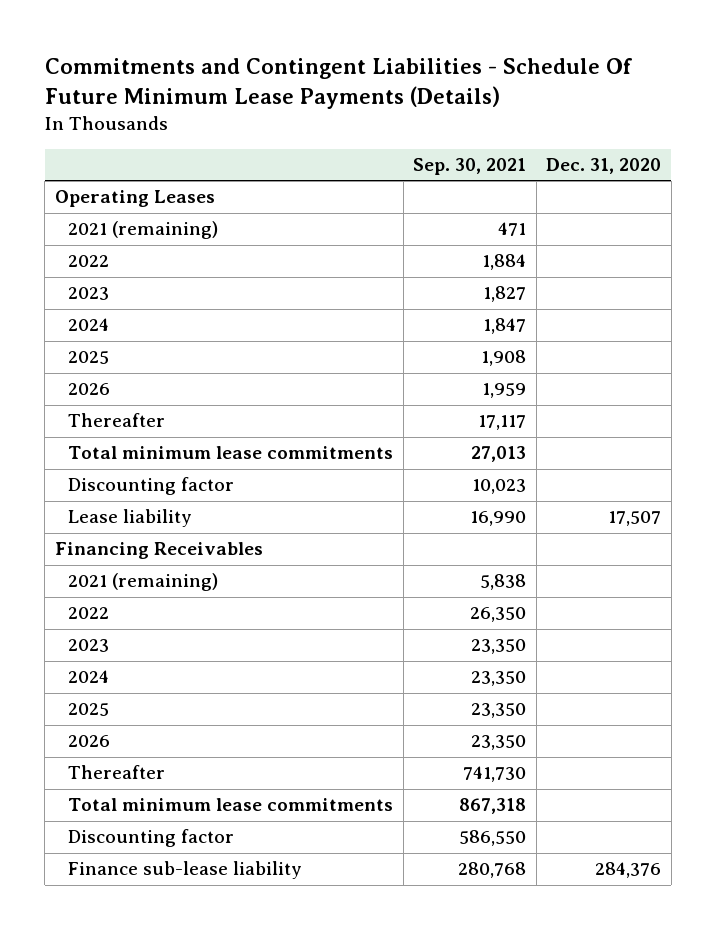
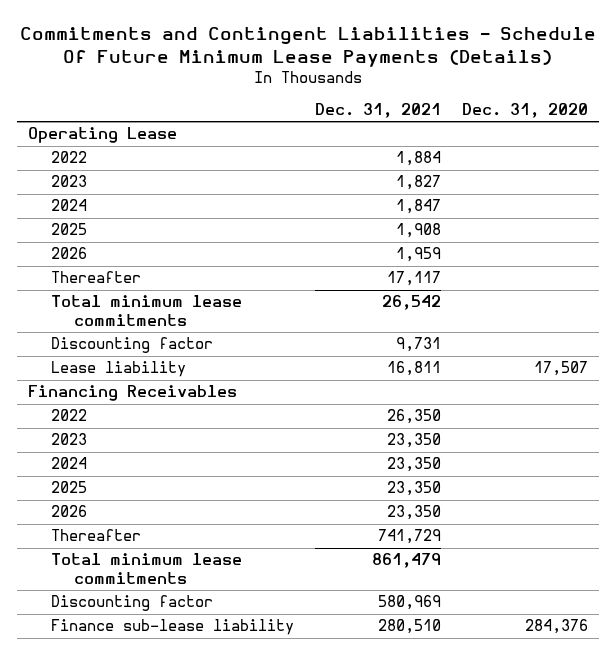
- | Sep. 30, 2021 | Dec. 31, 2020
+ | Dec. 31, 2021 | Dec. 31, 2020
- Operating Leases
- 2021 (remaining) | 471 |
+ Operating Lease
- 2021 (remaining) | 5,838 |

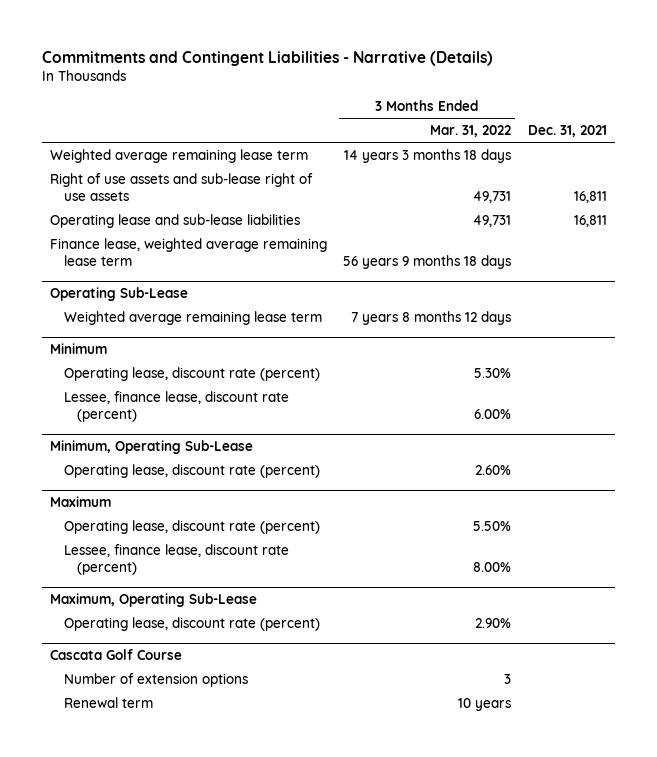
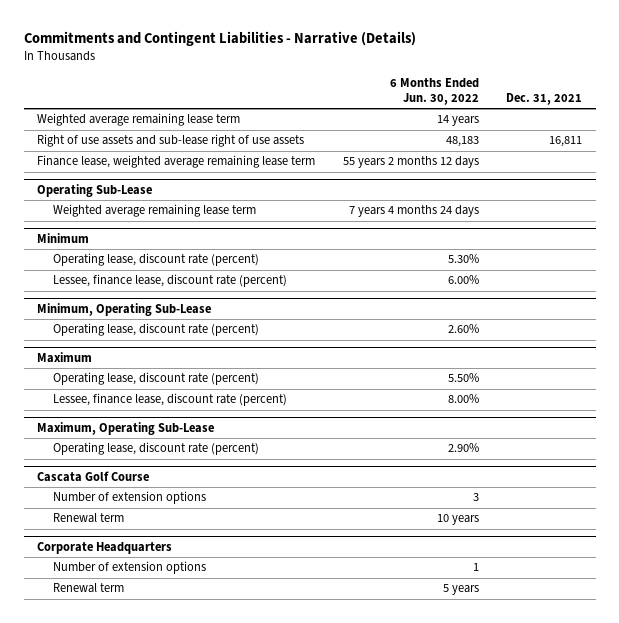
- | 3 Months Ended Mar. 31, 2022 | Dec. 31, 2021
+ | 6 Months Ended Jun. 30, 2022 | Dec. 31, 2021
- Operating lease and sub-lease liabilities | 49,731 | 16,811
+ Corporate Headquarters
+ Number of extension options | 1 |
+ Renewal term | 5 years |

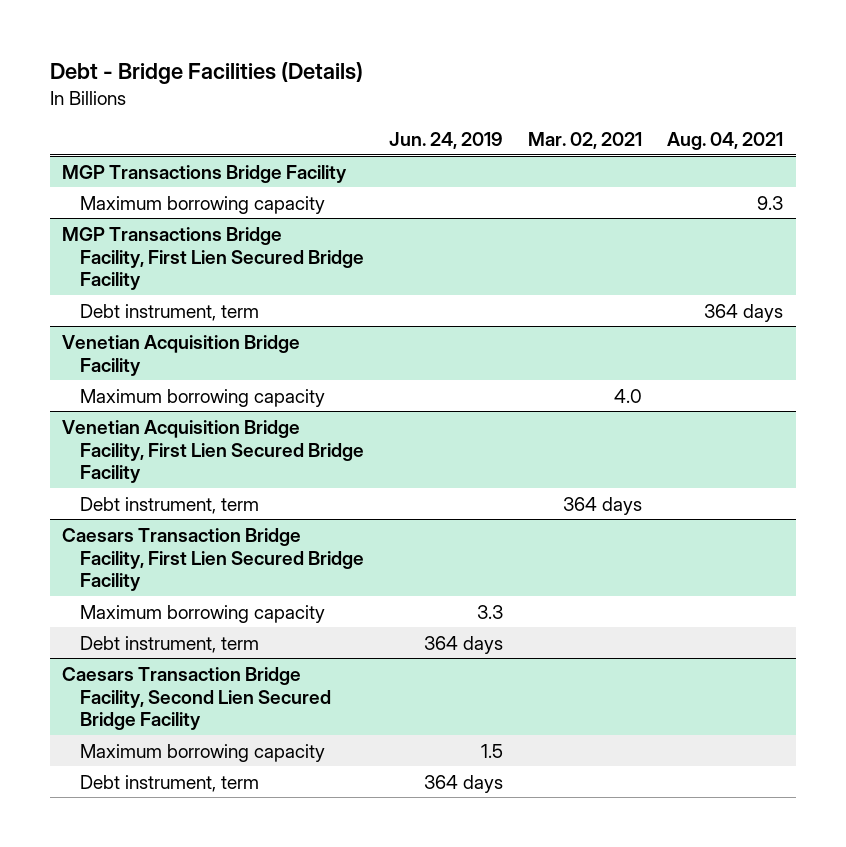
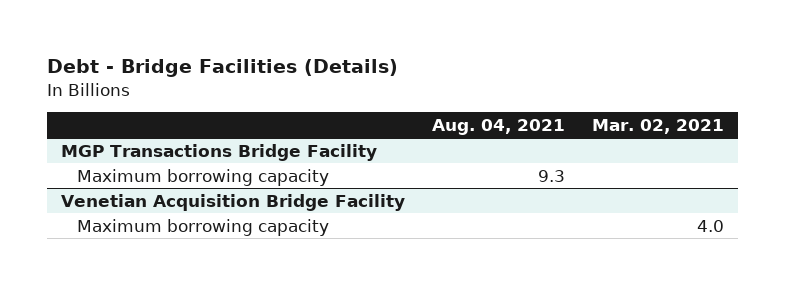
- | Jun. 24, 2019 | Mar. 02, 2021 | Aug. 04, 2021
+ | Aug. 04, 2021 | Mar. 02, 2021
- MGP Transactions Bridge Facility, First Lien Secured Bridge Facility
- Debt instrument, term | | | 364 days
- Venetian Acquisition Bridge Facility, First Lien Secured Bridge Facility
- Debt instrument, term | | 364 days |
- Caesars Transaction Bridge Facility, First Lien Secured Bridge Facility
- Maximum borrowing capacity | 3.3 | |
- Debt instrument, term | 364 days | |
- Caesars Transaction Bridge Facility, Second Lien Secured Bridge Facility
- Maximum borrowing capacity | 1.5 | |
- Debt instrument, term | 364 days | |

